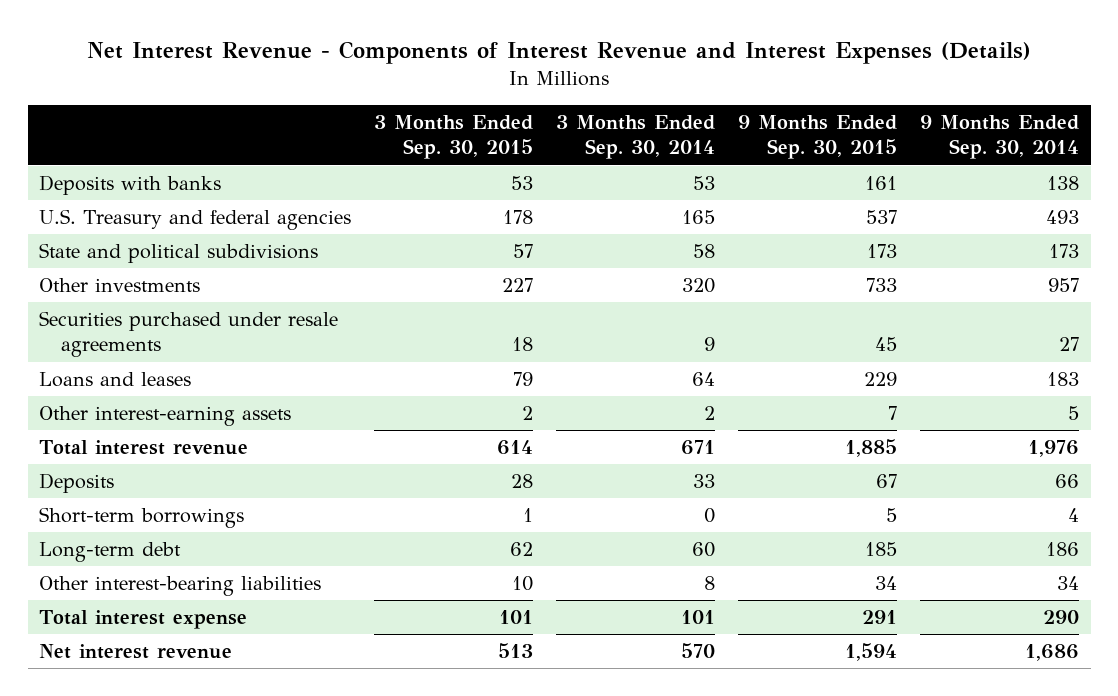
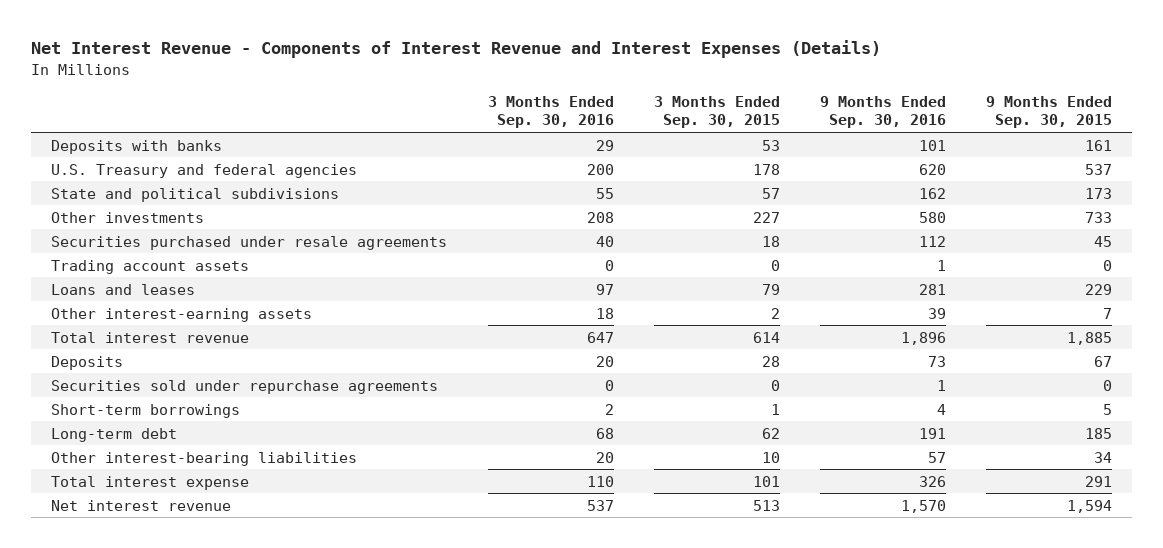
- | 3 Months Ended Sep. 30, 2015 | 3 Months Ended Sep. 30, 2014 | 9 Months Ended Sep. 30, 2015 | 9 Months Ended Sep. 30, 2014
+ | 3 Months Ended Sep. 30, 2016 | 3 Months Ended Sep. 30, 2015 | 9 Months Ended Sep. 30, 2016 | 9 Months Ended Sep. 30, 2015
+ Trading account assets | 0 | 0 | 1 | 0
+ Securities sold under repurchase agreements | 0 | 0 | 1 | 0

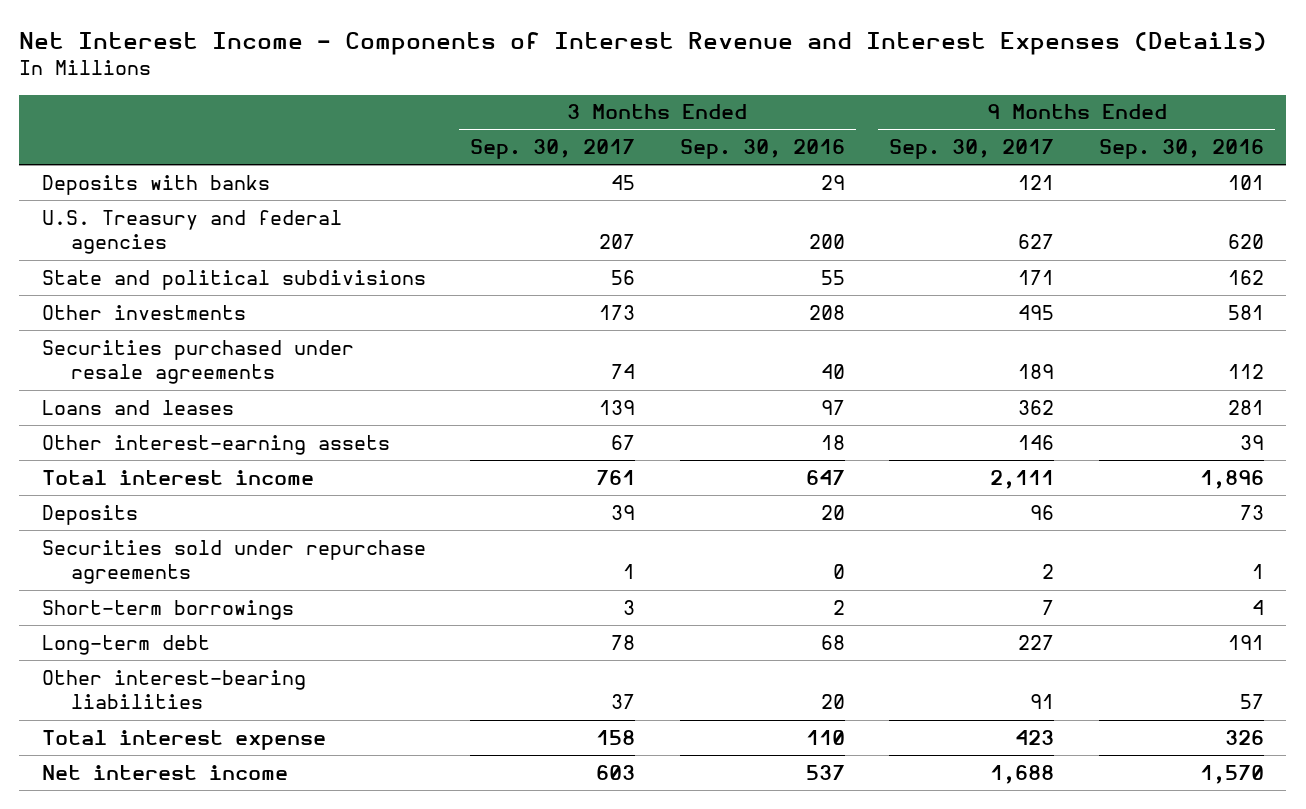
- Net Interest Revenue - Components of Interest Revenue and Interest Expenses (Details)
+ Net Interest Income - Components of Interest Revenue and Interest Expenses (Details)
- | 3 Months Ended Sep. 30, 2016 | 3 Months Ended Sep. 30, 2015 | 9 Months Ended Sep. 30, 2016 | 9 Months Ended Sep. 30, 2015
+ | 3 Months Ended Sep. 30, 2017 | 3 Months Ended Sep. 30, 2016 | 9 Months Ended Sep. 30, 2017 | 9 Months Ended Sep. 30, 2016
- Other investments | 208 | 227 | 580 | 733
+ Other investments | 173 | 208 | 495 | 581
- Trading account assets | 0 | 0 | 1 | 0
- Total interest revenue | 647 | 614 | 1,896 | 1,885
+ Total interest income | 761 | 647 | 2,111 | 1,896
- Net interest revenue | 537 | 513 | 1,570 | 1,594
+ Net interest income | 603 | 537 | 1,688 | 1,570

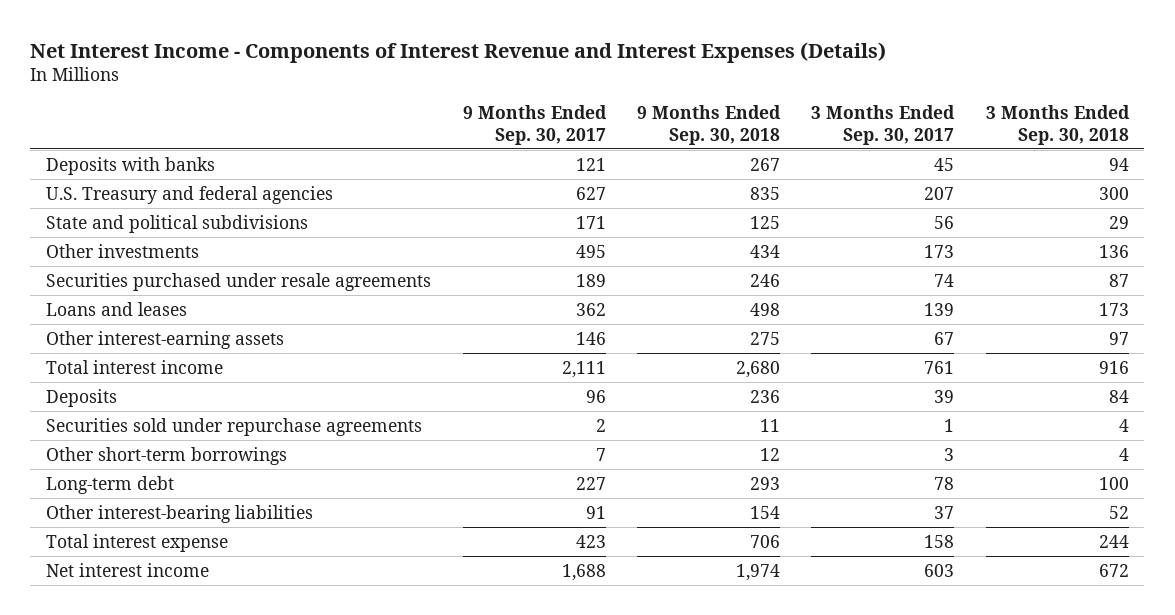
- | 3 Months Ended Sep. 30, 2017 | 3 Months Ended Sep. 30, 2016 | 9 Months Ended Sep. 30, 2017 | 9 Months Ended Sep. 30, 2016
+ | 9 Months Ended Sep. 30, 2017 | 9 Months Ended Sep. 30, 2018 | 3 Months Ended Sep. 30, 2017 | 3 Months Ended Sep. 30, 2018
- Short-term borrowings | 3 | 2 | 7 | 4
+ Other short-term borrowings | 7 | 12 | 3 | 4

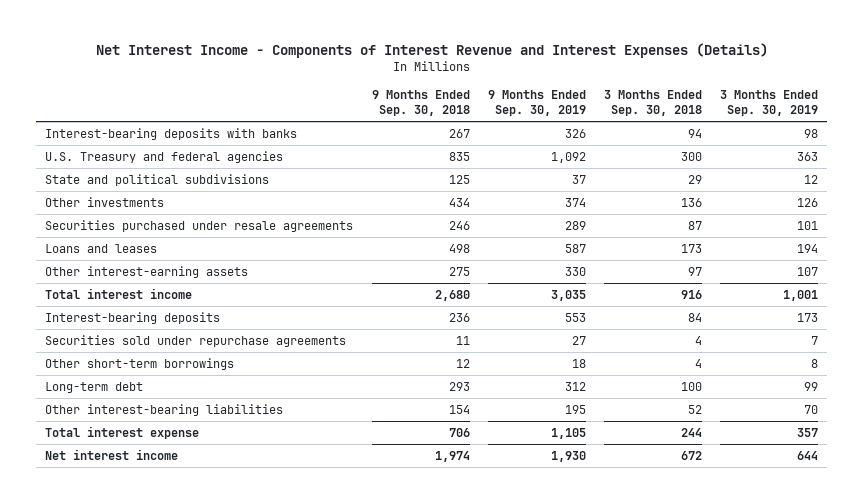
- | 9 Months Ended Sep. 30, 2017 | 9 Months Ended Sep. 30, 2018 | 3 Months Ended Sep. 30, 2017 | 3 Months Ended Sep. 30, 2018
+ | 9 Months Ended Sep. 30, 2018 | 9 Months Ended Sep. 30, 2019 | 3 Months Ended Sep. 30, 2018 | 3 Months Ended Sep. 30, 2019
- Deposits with banks | 121 | 267 | 45 | 94
+ Interest-bearing deposits with banks | 267 | 326 | 94 | 98
- Deposits | 96 | 236 | 39 | 84
+ Interest-bearing deposits | 236 | 553 | 84 | 173

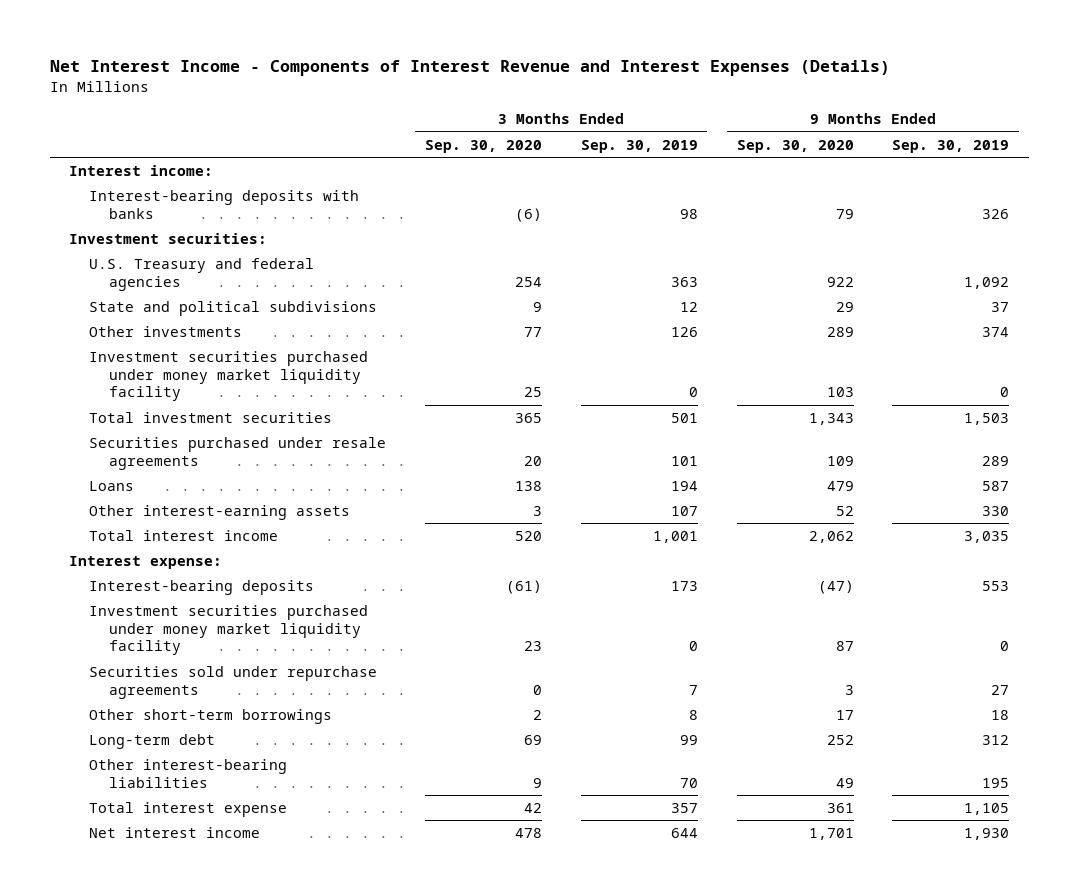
- | 9 Months Ended Sep. 30, 2018 | 9 Months Ended Sep. 30, 2019 | 3 Months Ended Sep. 30, 2018 | 3 Months Ended Sep. 30, 2019
+ | 3 Months Ended Sep. 30, 2020 | 3 Months Ended Sep. 30, 2019 | 9 Months Ended Sep. 30, 2020 | 9 Months Ended Sep. 30, 2019
+ Interest income:
+ Investment securities:
+ Investment securities purchased under money market liquidity facility | 25 | 0 | 103 | 0
+ Total investment securities | 365 | 501 | 1,343 | 1,503
- Loans and leases | 498 | 587 | 173 | 194
+ Loans | 138 | 194 | 479 | 587
+ Interest expense:
+ Investment securities purchased under money market liquidity facility | 23 | 0 | 87 | 0

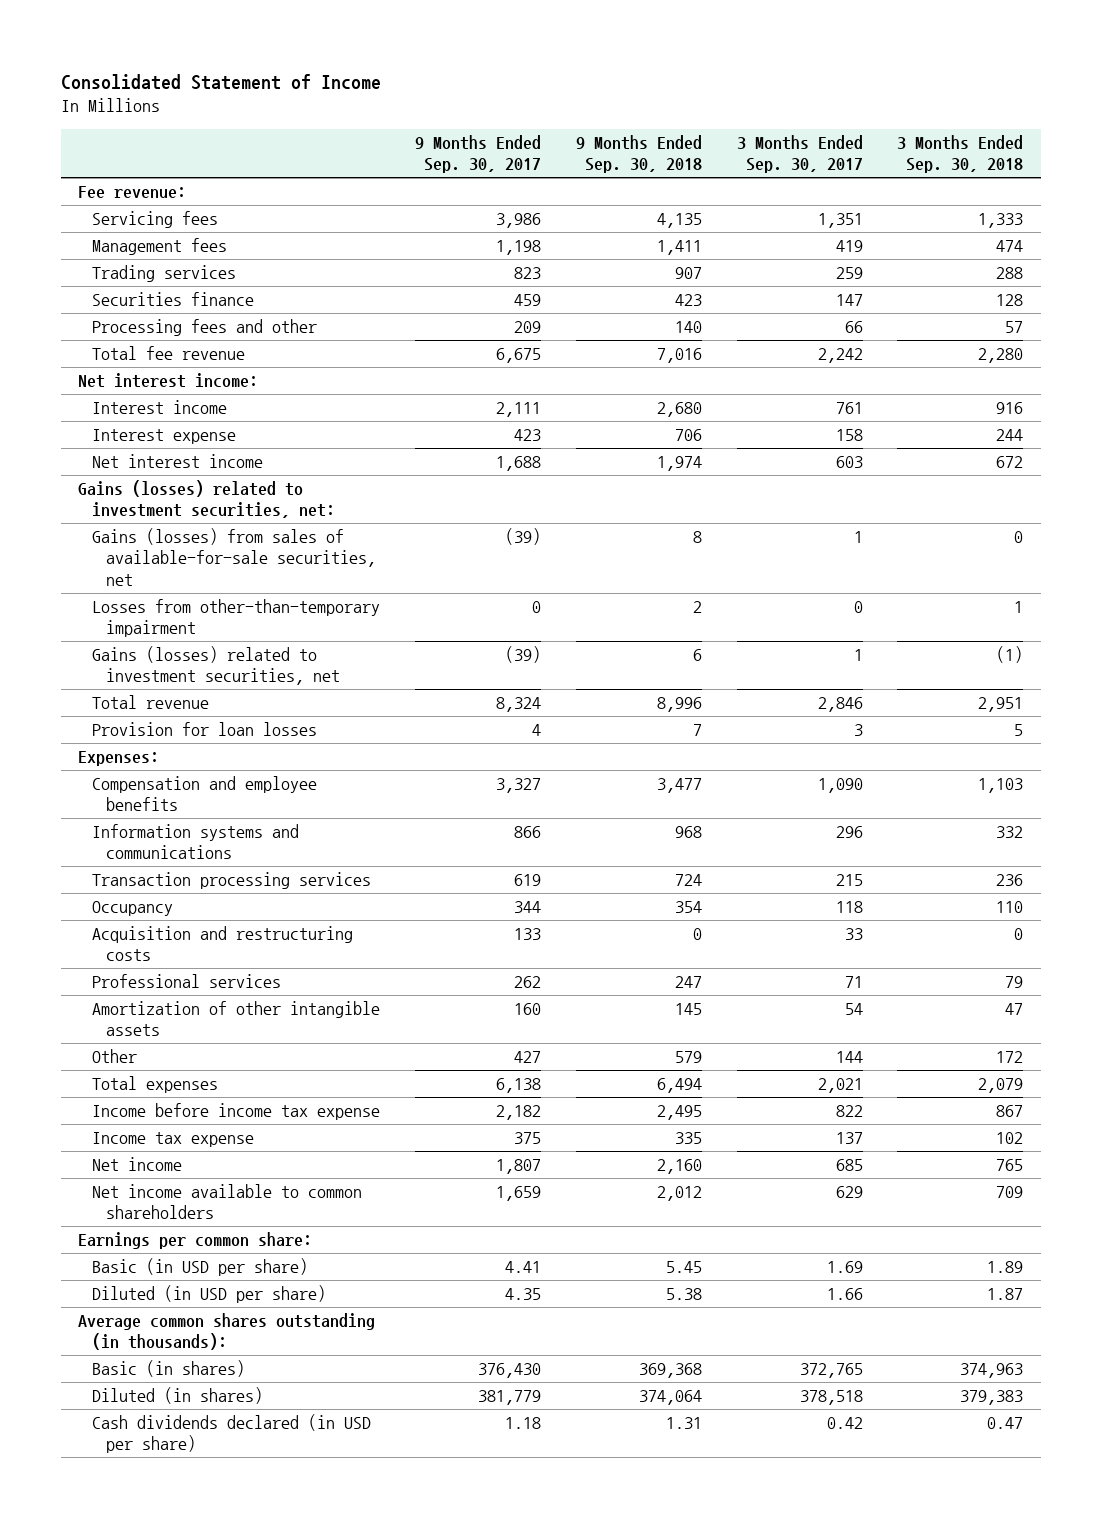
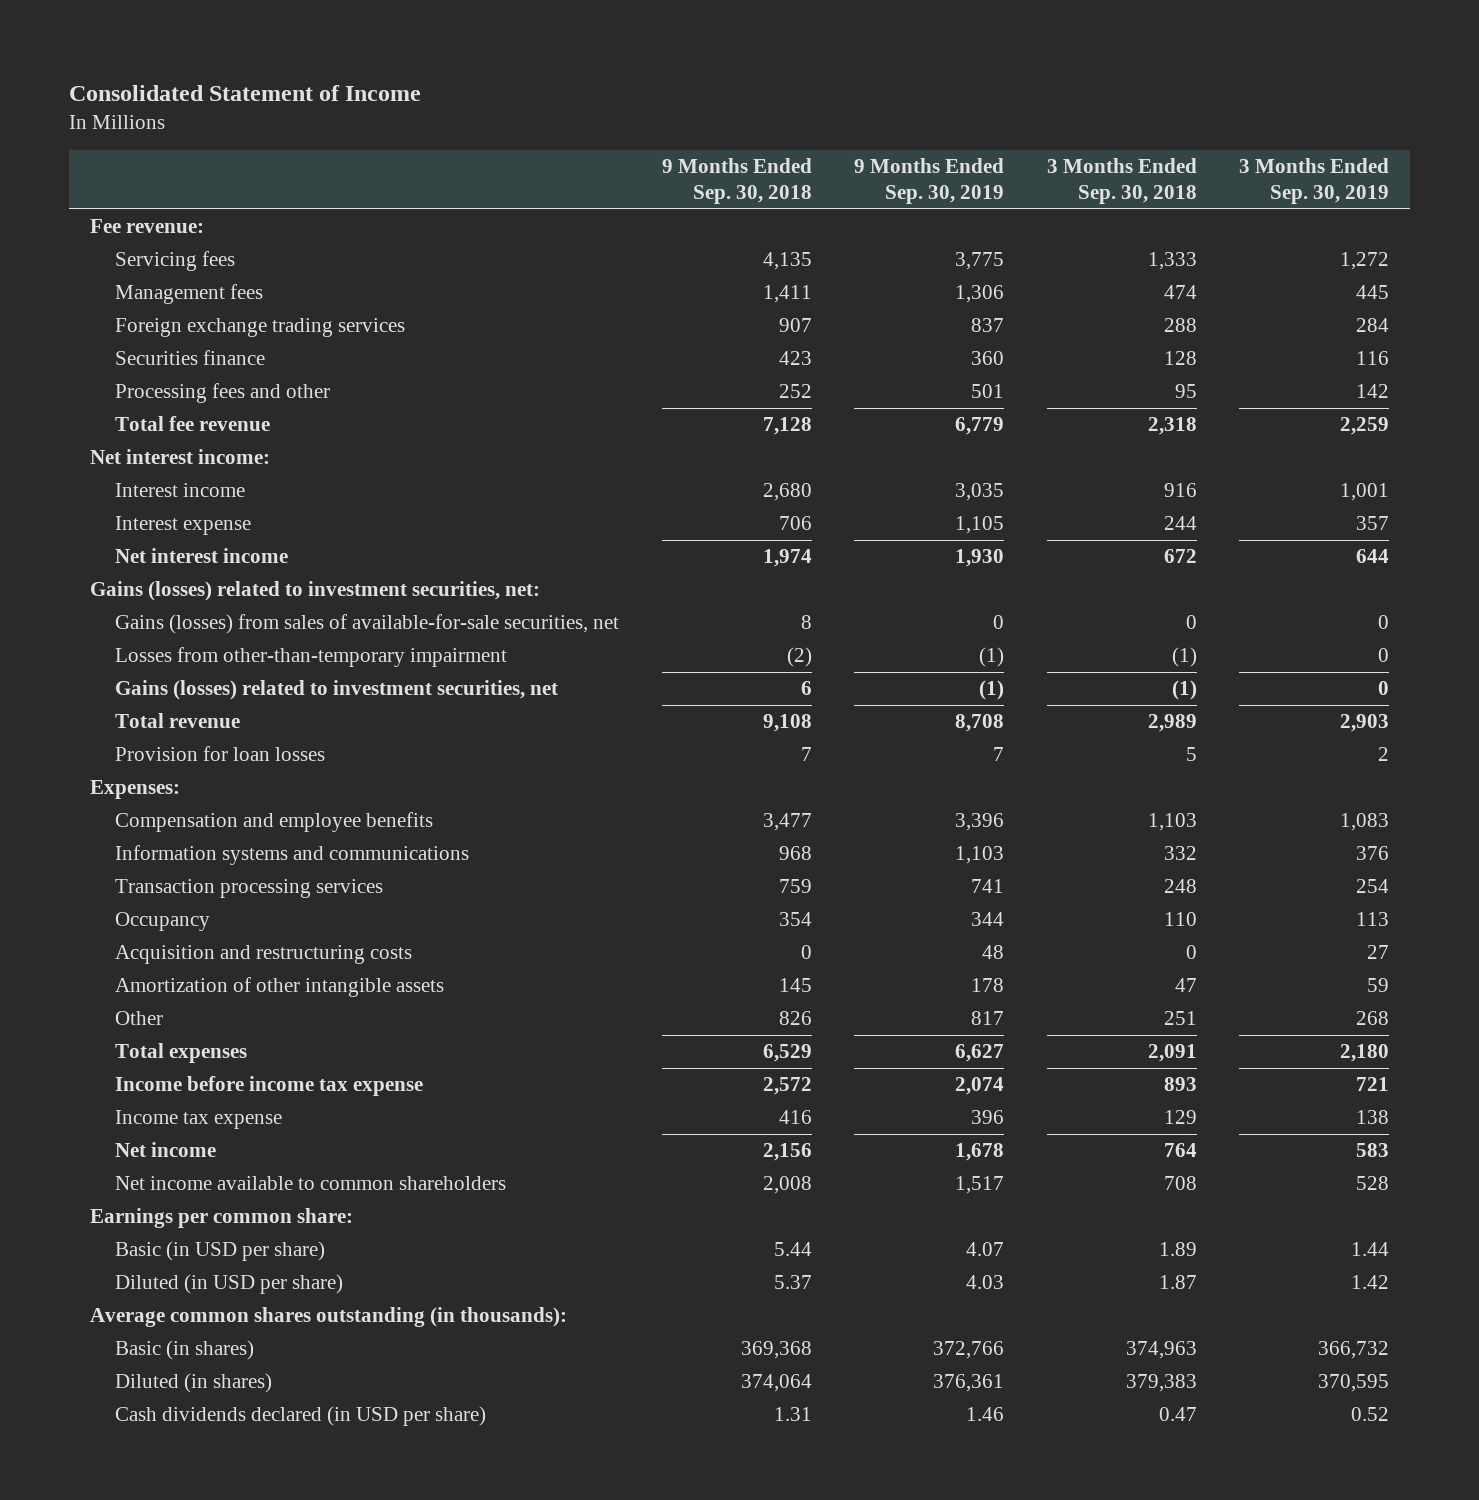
- | 9 Months Ended Sep. 30, 2017 | 9 Months Ended Sep. 30, 2018 | 3 Months Ended Sep. 30, 2017 | 3 Months Ended Sep. 30, 2018
+ | 9 Months Ended Sep. 30, 2018 | 9 Months Ended Sep. 30, 2019 | 3 Months Ended Sep. 30, 2018 | 3 Months Ended Sep. 30, 2019
- Trading services | 823 | 907 | 259 | 288
+ Foreign exchange trading services | 907 | 837 | 288 | 284
- Processing fees and other | 209 | 140 | 66 | 57
- Total fee revenue | 6,675 | 7,016 | 2,242 | 2,280
+ Processing fees and other | 252 | 501 | 95 | 142
+ Total fee revenue | 7,128 | 6,779 | 2,318 | 2,259
- Losses from other-than-temporary impairment | 0 | 2 | 0 | 1
+ Losses from other-than-temporary impairment | (2) | (1) | (1) | 0
- Total revenue | 8,324 | 8,996 | 2,846 | 2,951
+ Total revenue | 9,108 | 8,708 | 2,989 | 2,903
- Transaction processing services | 619 | 724 | 215 | 236
+ Transaction processing services | 759 | 741 | 248 | 254
- Professional services | 262 | 247 | 71 | 79
- Other | 427 | 579 | 144 | 172
- Total expenses | 6,138 | 6,494 | 2,021 | 2,079
- Income before income tax expense | 2,182 | 2,495 | 822 | 867
- Income tax expense | 375 | 335 | 137 | 102
- Net income | 1,807 | 2,160 | 685 | 765
- Net income available to common shareholders | 1,659 | 2,012 | 629 | 709
+ Other | 826 | 817 | 251 | 268
+ Total expenses | 6,529 | 6,627 | 2,091 | 2,180
+ Income before income tax expense | 2,572 | 2,074 | 893 | 721
+ Income tax expense | 416 | 396 | 129 | 138
+ Net income | 2,156 | 1,678 | 764 | 583
+ Net income available to common shareholders | 2,008 | 1,517 | 708 | 528
- Basic (in USD per share) | 4.41 | 5.45 | 1.69 | 1.89
- Diluted (in USD per share) | 4.35 | 5.38 | 1.66 | 1.87
+ Basic (in USD per share) | 5.44 | 4.07 | 1.89 | 1.44
+ Diluted (in USD per share) | 5.37 | 4.03 | 1.87 | 1.42

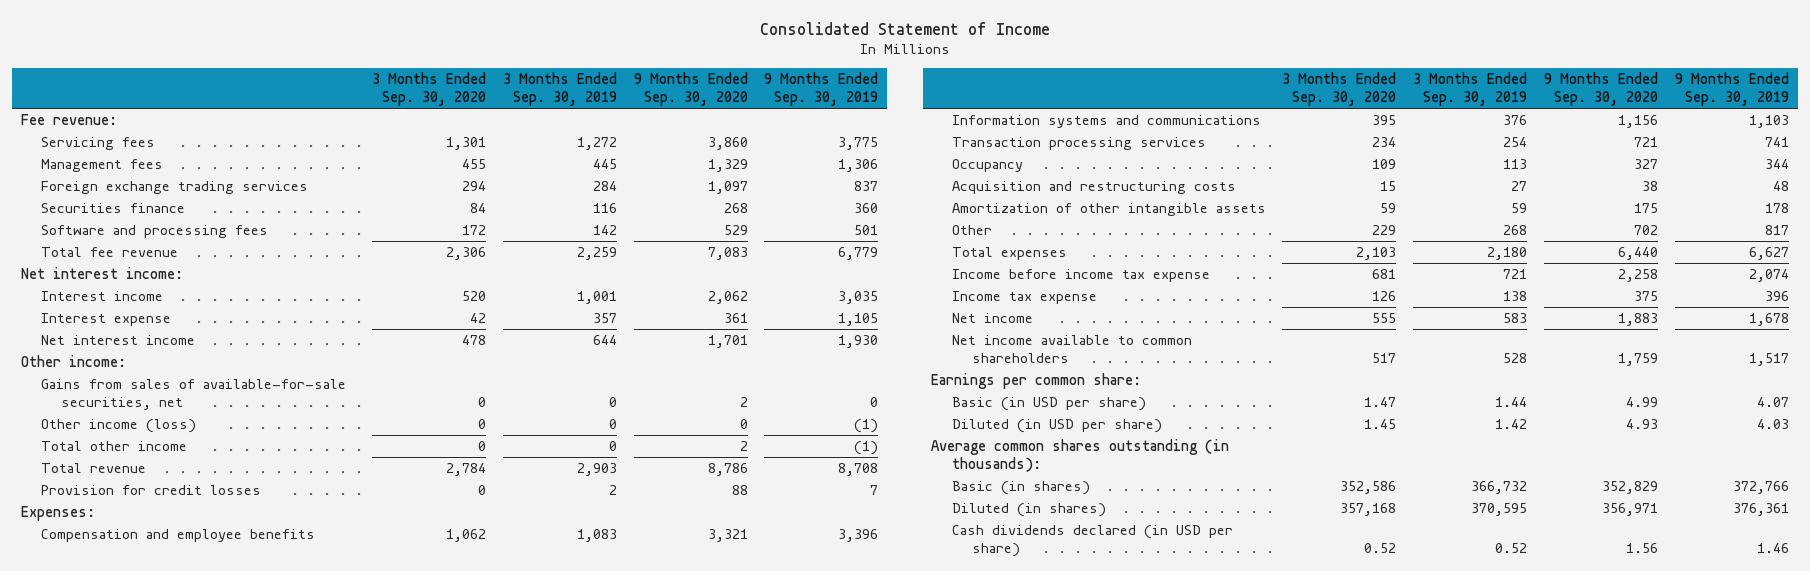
- | 9 Months Ended Sep. 30, 2018 | 9 Months Ended Sep. 30, 2019 | 3 Months Ended Sep. 30, 2018 | 3 Months Ended Sep. 30, 2019
+ | 3 Months Ended Sep. 30, 2020 | 3 Months Ended Sep. 30, 2019 | 9 Months Ended Sep. 30, 2020 | 9 Months Ended Sep. 30, 2019
- Processing fees and other | 252 | 501 | 95 | 142
+ Software and processing fees | 172 | 142 | 529 | 501
- Gains (losses) related to investment securities, net:
- Gains (losses) from sales of available-for-sale securities, net | 8 | 0 | 0 | 0
- Losses from other-than-temporary impairment | (2) | (1) | (1) | 0
- Gains (losses) related to investment securities, net | 6 | (1) | (1) | 0
+ Other income:
+ Gains from sales of available-for-sale securities, net | 0 | 0 | 2 | 0
+ Other income (loss) | 0 | 0 | 0 | (1)
+ Total other income | 0 | 0 | 2 | (1)
- Provision for loan losses | 7 | 7 | 5 | 2
+ Provision for credit losses | 0 | 2 | 88 | 7

